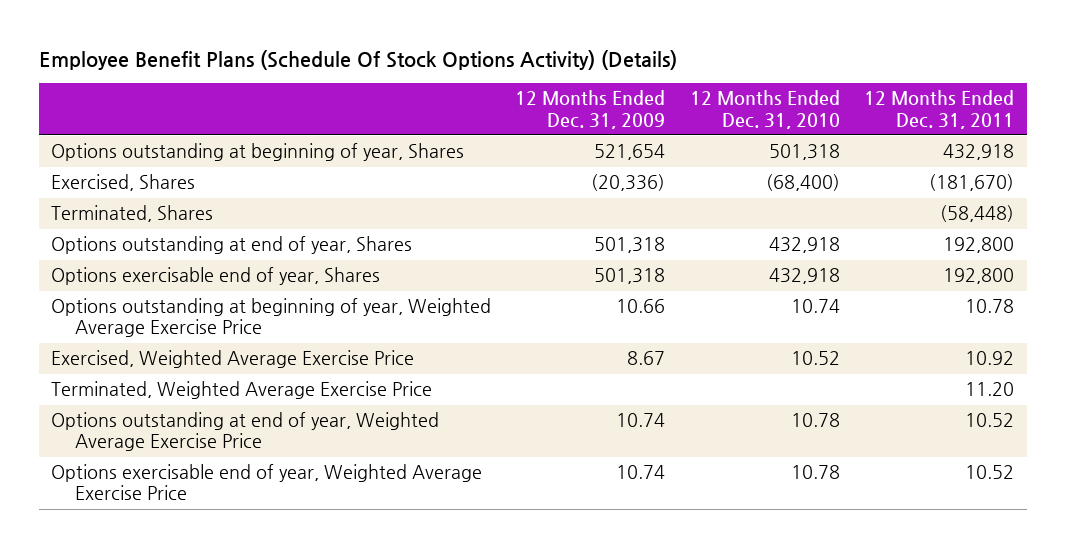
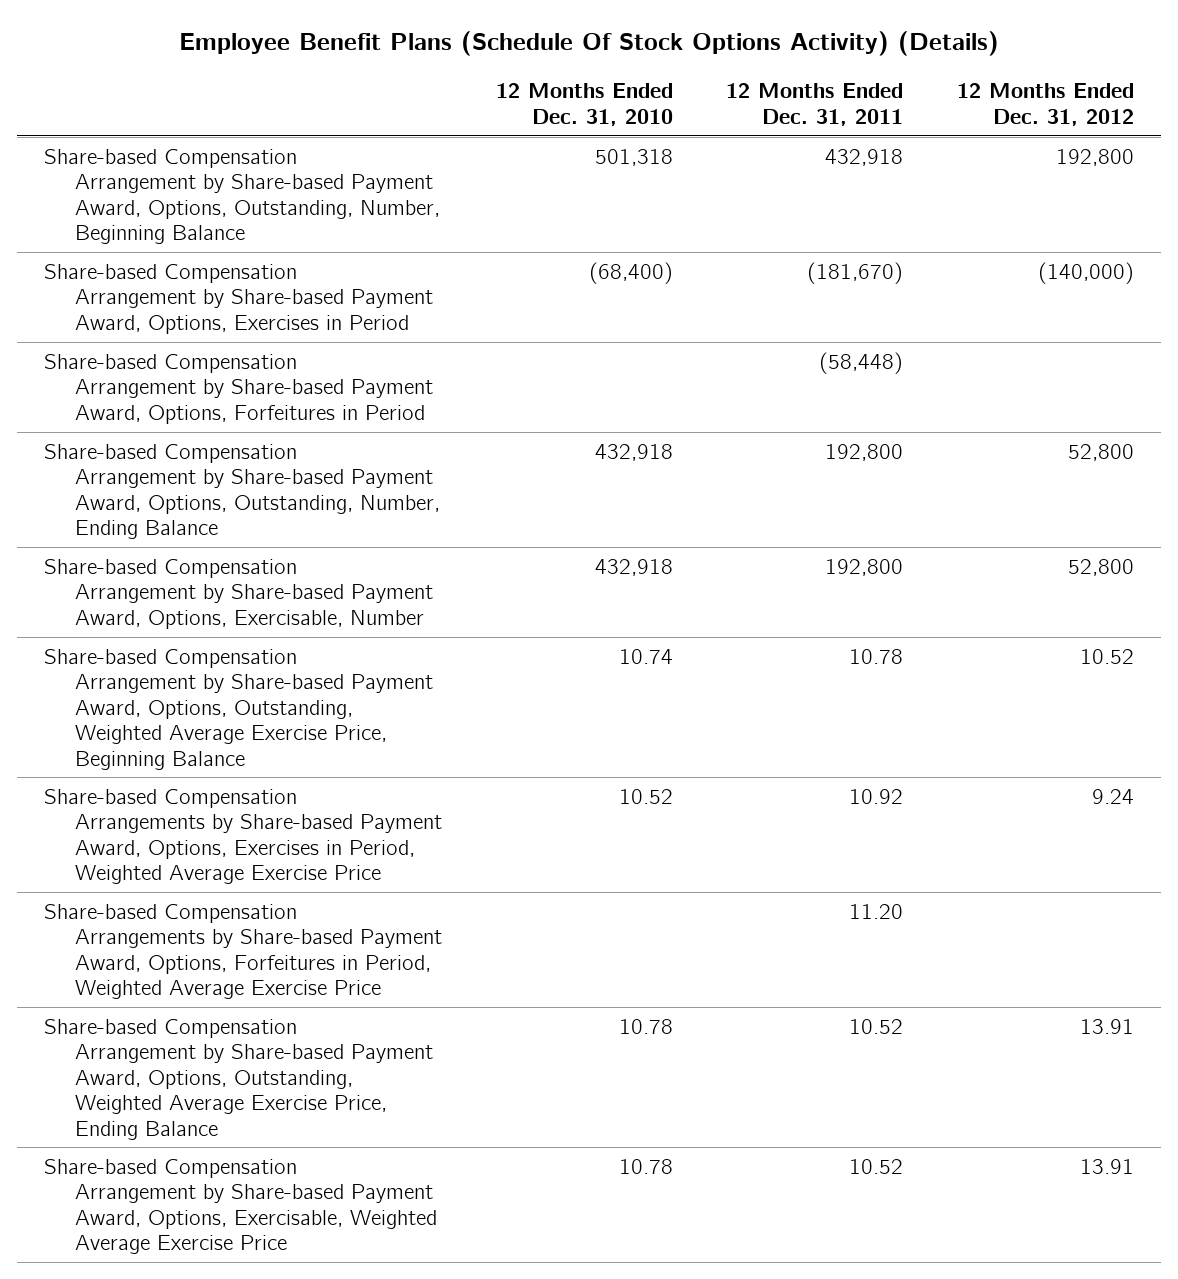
- | 12 Months Ended Dec. 31, 2009 | 12 Months Ended Dec. 31, 2010 | 12 Months Ended Dec. 31, 2011
+ | 12 Months Ended Dec. 31, 2010 | 12 Months Ended Dec. 31, 2011 | 12 Months Ended Dec. 31, 2012
- Options outstanding at beginning of year, Shares | 521,654 | 501,318 | 432,918
- Exercised, Shares | (20,336) | (68,400) | (181,670)
- Terminated, Shares | | | (58,448)
- Options outstanding at end of year, Shares | 501,318 | 432,918 | 192,800
- Options exercisable end of year, Shares | 501,318 | 432,918 | 192,800
- Options outstanding at beginning of year, Weighted Average Exercise Price | 10.66 | 10.74 | 10.78
- Exercised, Weighted Average Exercise Price | 8.67 | 10.52 | 10.92
- Terminated, Weighted Average Exercise Price | | | 11.20
- Options outstanding at end of year, Weighted Average Exercise Price | 10.74 | 10.78 | 10.52
- Options exercisable end of year, Weighted Average Exercise Price | 10.74 | 10.78 | 10.52
+ Share-based Compensation Arrangement by Share-based Payment Award, Options, Outstanding, Number, Beginning Balance | 501,318 | 432,918 | 192,800
+ Share-based Compensation Arrangement by Share-based Payment Award, Options, Exercises in Period | (68,400) | (181,670) | (140,000)
+ Share-based Compensation Arrangement by Share-based Payment Award, Options, Forfeitures in Period | | (58,448) |
+ Share-based Compensation Arrangement by Share-based Payment Award, Options, Outstanding, Number, Ending Balance | 432,918 | 192,800 | 52,800
+ Share-based Compensation Arrangement by Share-based Payment Award, Options, Exercisable, Number | 432,918 | 192,800 | 52,800
+ Share-based Compensation Arrangement by Share-based Payment Award, Options, Outstanding, Weighted Average Exercise Price, Beginning Balance | 10.74 | 10.78 | 10.52
+ Share-based Compensation Arrangements by Share-based Payment Award, Options, Exercises in Period, Weighted Average Exercise Price | 10.52 | 10.92 | 9.24
+ Share-based Compensation Arrangements by Share-based Payment Award, Options, Forfeitures in Period, Weighted Average Exercise Price | | 11.20 |
+ Share-based Compensation Arrangement by Share-based Payment Award, Options, Outstanding, Weighted Average Exercise Price, Ending Balance | 10.78 | 10.52 | 13.91
+ Share-based Compensation Arrangement by Share-based Payment Award, Options, Exercisable, Weighted Average Exercise Price | 10.78 | 10.52 | 13.91

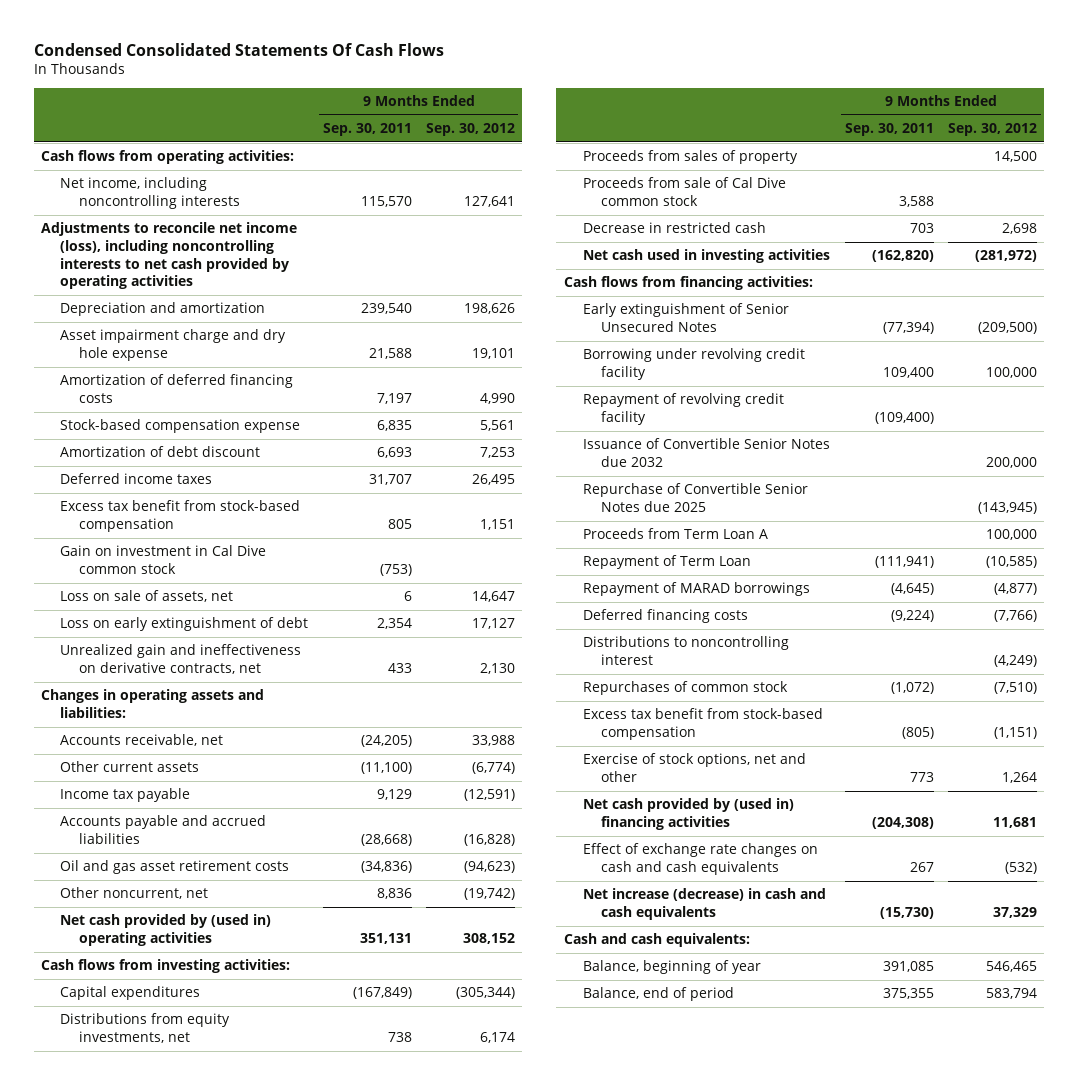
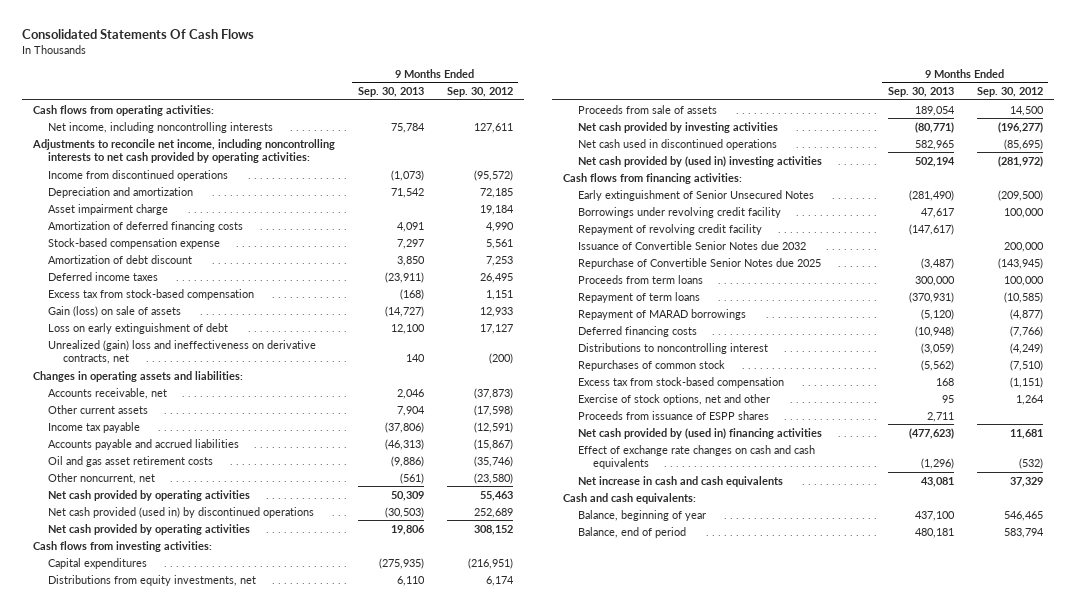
- Condensed Consolidated Statements Of Cash Flows
+ Consolidated Statements Of Cash Flows
- | 9 Months Ended Sep. 30, 2011 | 9 Months Ended Sep. 30, 2012
+ | 9 Months Ended Sep. 30, 2013 | 9 Months Ended Sep. 30, 2012
- Net income, including noncontrolling interests | 115,570 | 127,641
- Adjustments to reconcile net income (loss), including noncontrolling interests to net cash provided by operating activities
- Depreciation and amortization | 239,540 | 198,626
- Asset impairment charge and dry hole expense | 21,588 | 19,101
+ Net income, including noncontrolling interests | 75,784 | 127,611
+ Adjustments to reconcile net income, including noncontrolling interests to net cash provided by operating activities:
+ Income from discontinued operations | (1,073) | (95,572)
+ Depreciation and amortization | 71,542 | 72,185
+ Asset impairment charge | | 19,184
- Excess tax benefit from stock-based compensation | 805 | 1,151
- Gain on investment in Cal Dive common stock | (753) |
- Loss on sale of assets, net | 6 | 14,647
+ Excess tax from stock-based compensation | (168) | 1,151
+ Gain (loss) on sale of assets | (14,727) | 12,933
- Unrealized gain and ineffectiveness on derivative contracts, net | 433 | 2,130
+ Unrealized (gain) loss and ineffectiveness on derivative contracts, net | 140 | (200)
- Accounts receivable, net | (24,205) | 33,988
- Other current assets | (11,100) | (6,774)
+ Accounts receivable, net | 2,046 | (37,873)
+ Other current assets | 7,904 | (17,598)
- Accounts payable and accrued liabilities | (28,668) | (16,828)
- Oil and gas asset retirement costs | (34,836) | (94,623)
- Other noncurrent, net | 8,836 | (19,742)
- Net cash provided by (used in) operating activities | 351,131 | 308,152
+ Accounts payable and accrued liabilities | (46,313) | (15,867)
+ Oil and gas asset retirement costs | (9,886) | (35,746)
+ Other noncurrent, net | (561) | (23,580)
+ Net cash provided by operating activities | 50,309 | 55,463
+ Net cash provided (used in) by discontinued operations | (30,503) | 252,689
+ Net cash provided by operating activities | 19,806 | 308,152
- Capital expenditures | (167,849) | (305,344)
+ Capital expenditures | (275,935) | (216,951)
- Proceeds from sales of property | | 14,500
- Proceeds from sale of Cal Dive common stock | 3,588 |
- Decrease in restricted cash | 703 | 2,698
- Net cash used in investing activities | (162,820) | (281,972)
+ Proceeds from sale of assets | 189,054 | 14,500
+ Net cash provided by investing activities | (80,771) | (196,277)
+ Net cash used in discontinued operations | 582,965 | (85,695)
+ Net cash provided by (used in) investing activities | 502,194 | (281,972)
- Borrowing under revolving credit facility | 109,400 | 100,000
+ Borrowings under revolving credit facility | 47,617 | 100,000
- Proceeds from Term Loan A | | 100,000
- Repayment of Term Loan | (111,941) | (10,585)
+ Proceeds from term loans | 300,000 | 100,000
+ Repayment of term loans | (370,931) | (10,585)
- Excess tax benefit from stock-based compensation | (805) | (1,151)
+ Excess tax from stock-based compensation | 168 | (1,151)
+ Proceeds from issuance of ESPP shares | 2,711 |
- Net increase (decrease) in cash and cash equivalents | (15,730) | 37,329
+ Net increase in cash and cash equivalents | 43,081 | 37,329

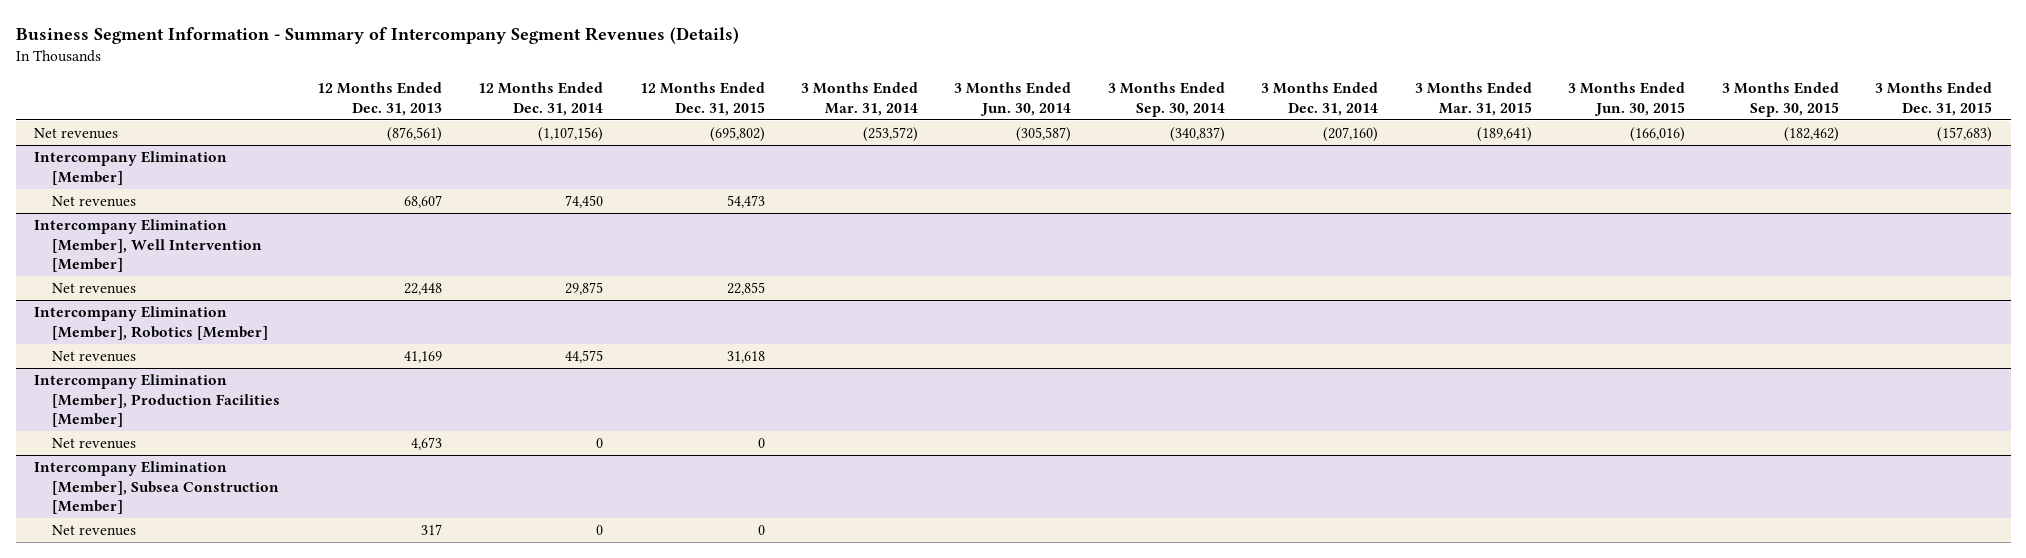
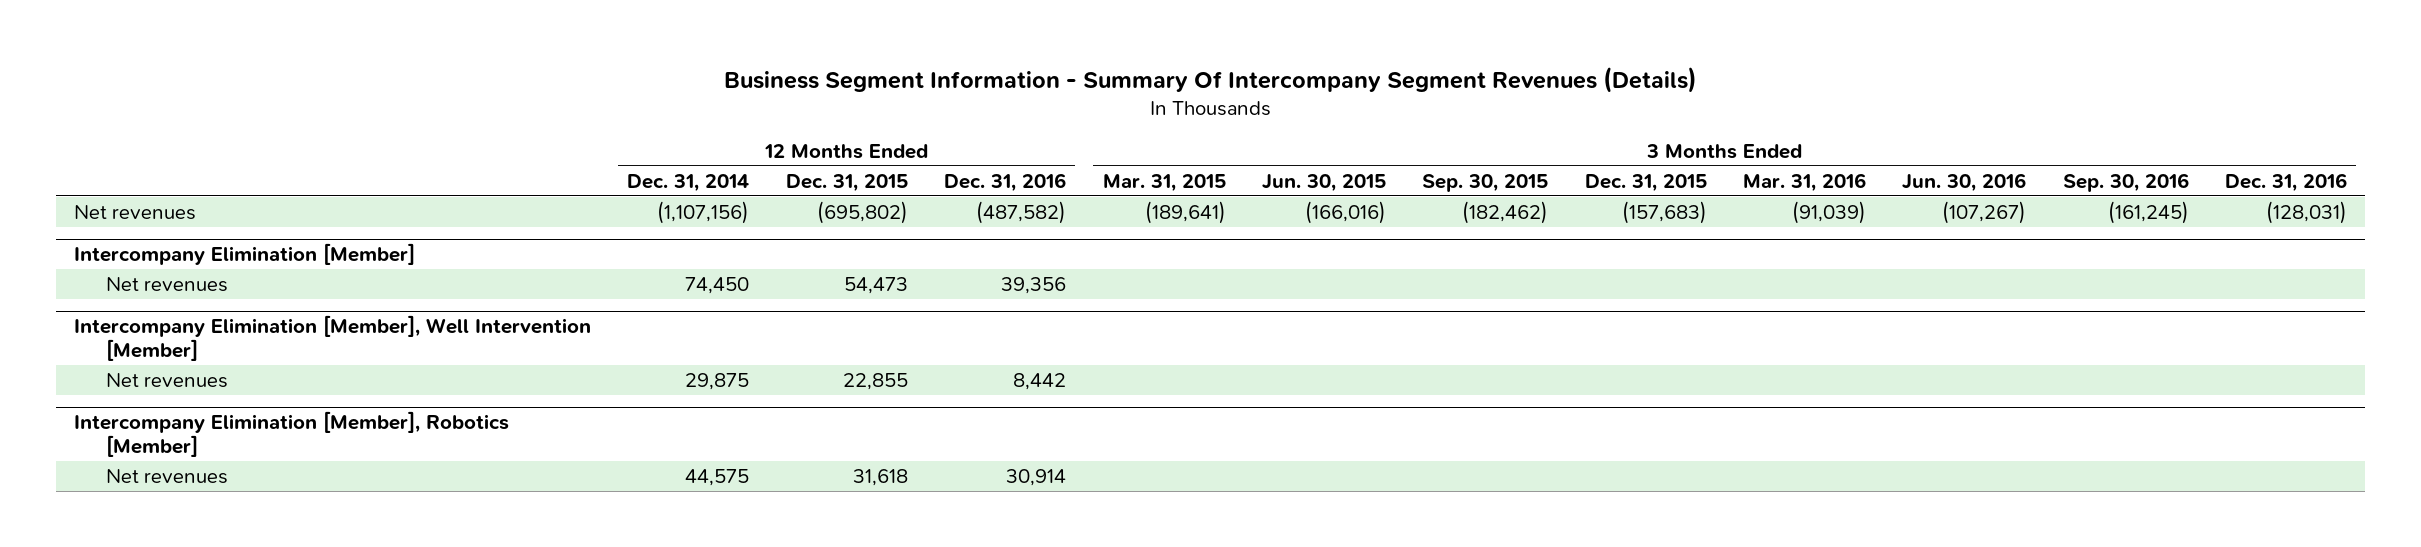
- Business Segment Information - Summary of Intercompany Segment Revenues (Details)
+ Business Segment Information - Summary Of Intercompany Segment Revenues (Details)
- | 12 Months Ended Dec. 31, 2013 | 12 Months Ended Dec. 31, 2014 | 12 Months Ended Dec. 31, 2015 | 3 Months Ended Mar. 31, 2014 | 3 Months Ended Jun. 30, 2014 | 3 Months Ended Sep. 30, 2014 | 3 Months Ended Dec. 31, 2014 | 3 Months Ended Mar. 31, 2015 | 3 Months Ended Jun. 30, 2015 | 3 Months Ended Sep. 30, 2015 | 3 Months Ended Dec. 31, 2015
+ | 12 Months Ended Dec. 31, 2014 | 12 Months Ended Dec. 31, 2015 | 12 Months Ended Dec. 31, 2016 | 3 Months Ended Mar. 31, 2015 | 3 Months Ended Jun. 30, 2015 | 3 Months Ended Sep. 30, 2015 | 3 Months Ended Dec. 31, 2015 | 3 Months Ended Mar. 31, 2016 | 3 Months Ended Jun. 30, 2016 | 3 Months Ended Sep. 30, 2016 | 3 Months Ended Dec. 31, 2016
- Intercompany Elimination [Member], Production Facilities [Member]
- Net revenues | 4,673 | 0 | 0 | | | | | | | |
- Intercompany Elimination [Member], Subsea Construction [Member]
- Net revenues | 317 | 0 | 0 | | | | | | | |

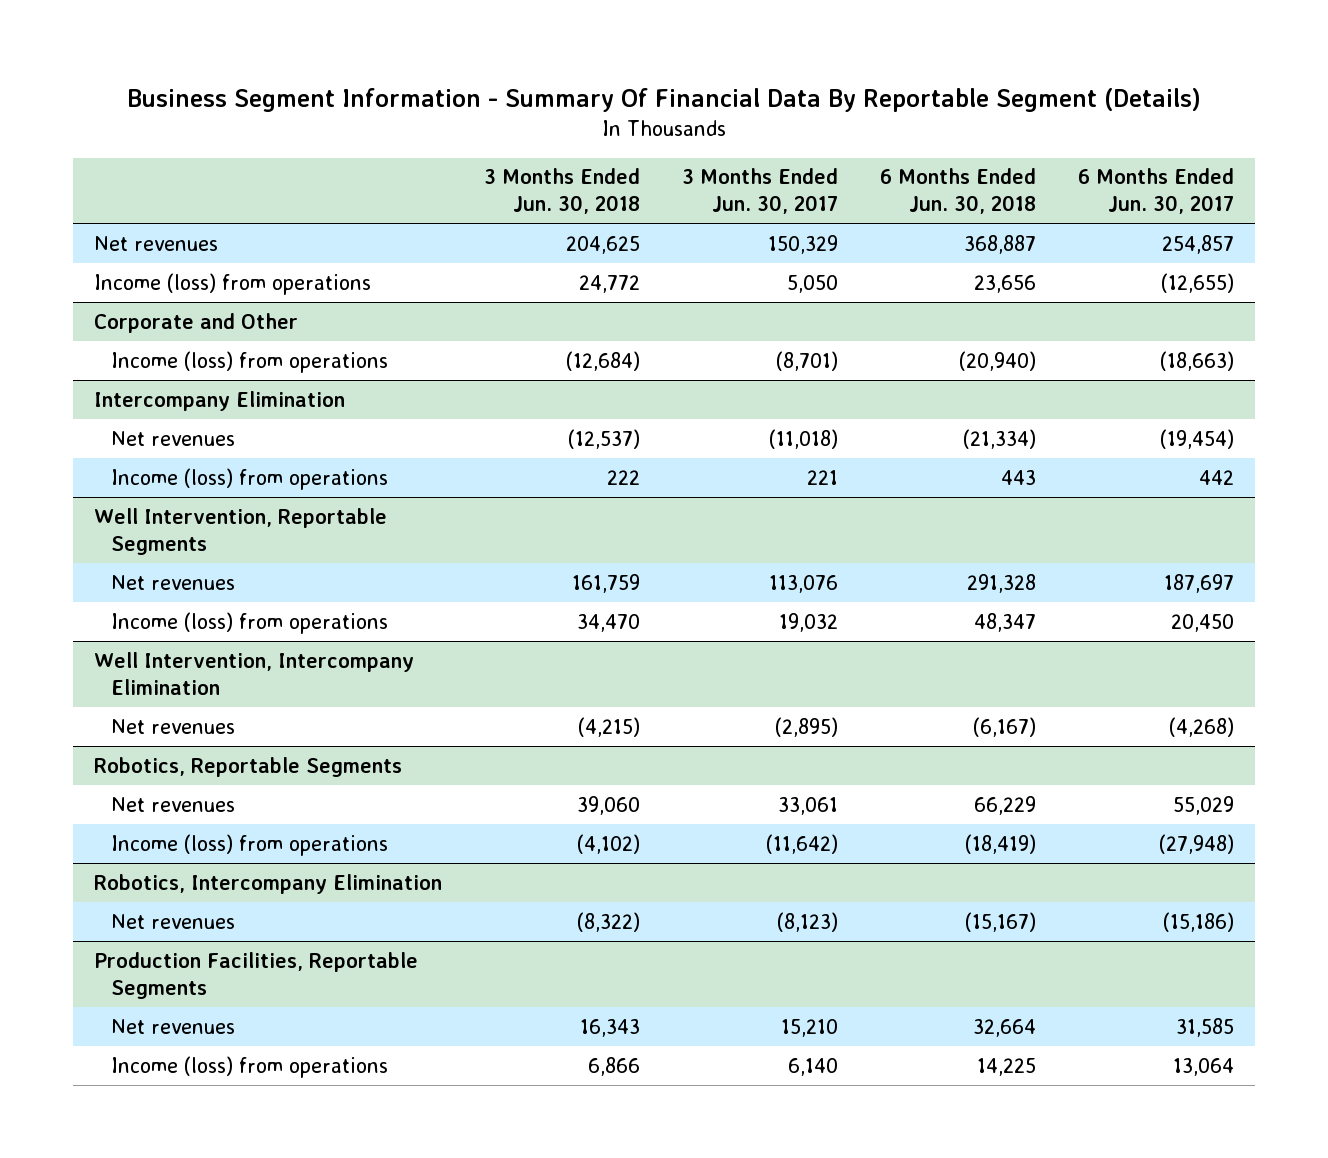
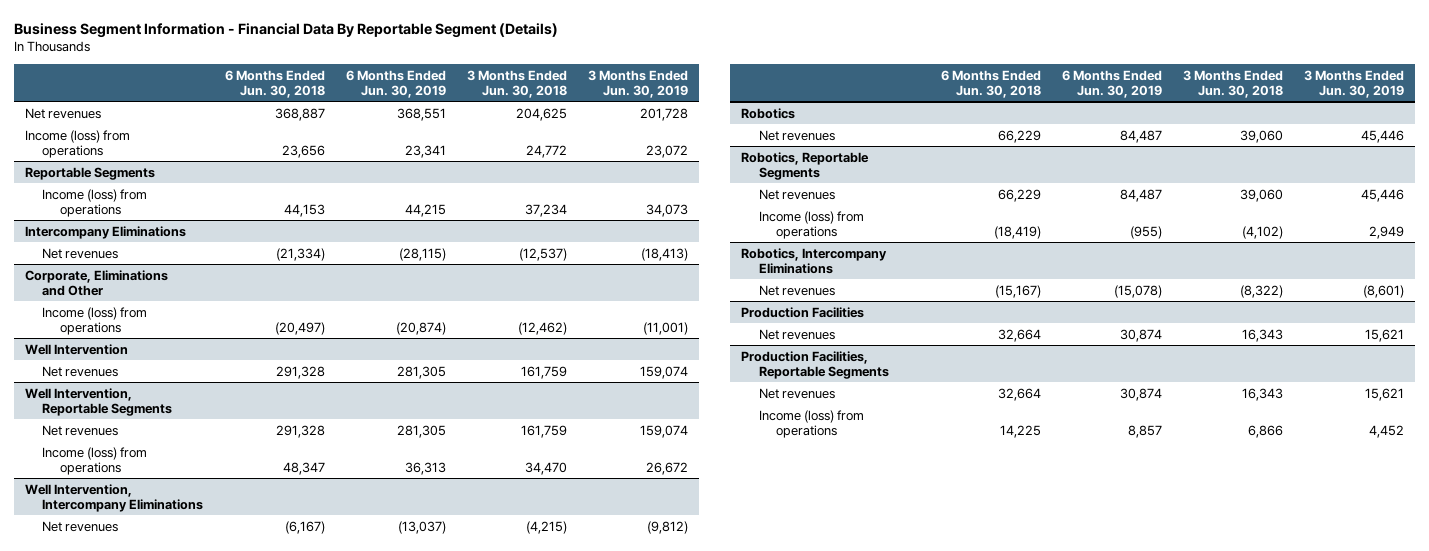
- Business Segment Information - Summary Of Financial Data By Reportable Segment (Details)
+ Business Segment Information - Financial Data By Reportable Segment (Details)
- | 3 Months Ended Jun. 30, 2018 | 3 Months Ended Jun. 30, 2017 | 6 Months Ended Jun. 30, 2018 | 6 Months Ended Jun. 30, 2017
+ | 6 Months Ended Jun. 30, 2018 | 6 Months Ended Jun. 30, 2019 | 3 Months Ended Jun. 30, 2018 | 3 Months Ended Jun. 30, 2019
- Corporate and Other
- Income (loss) from operations | (12,684) | (8,701) | (20,940) | (18,663)
- Intercompany Elimination
+ Reportable Segments
+ Income (loss) from operations | 44,153 | 44,215 | 37,234 | 34,073
+ Intercompany Eliminations
- Income (loss) from operations | 222 | 221 | 443 | 442
+ Corporate, Eliminations and Other
+ Income (loss) from operations | (20,497) | (20,874) | (12,462) | (11,001)
+ Well Intervention
+ Net revenues | 291,328 | 281,305 | 161,759 | 159,074
- Well Intervention, Intercompany Elimination
+ Well Intervention, Intercompany Eliminations
+ Robotics
+ Net revenues | 66,229 | 84,487 | 39,060 | 45,446
- Robotics, Intercompany Elimination
+ Robotics, Intercompany Eliminations
+ Production Facilities
+ Net revenues | 32,664 | 30,874 | 16,343 | 15,621

